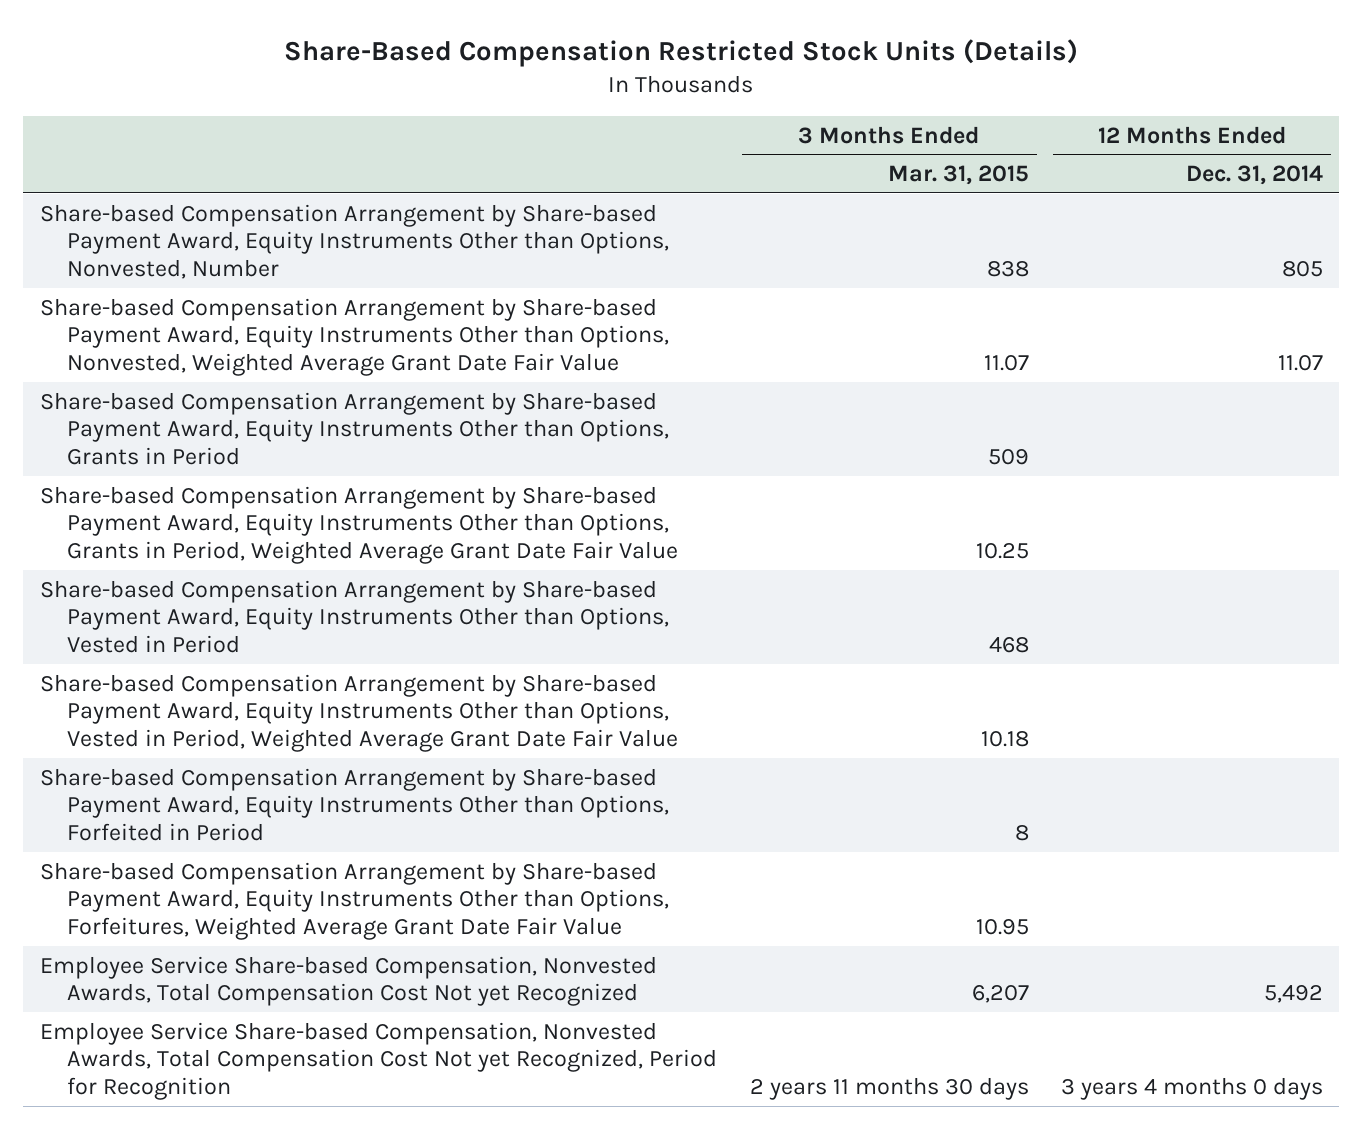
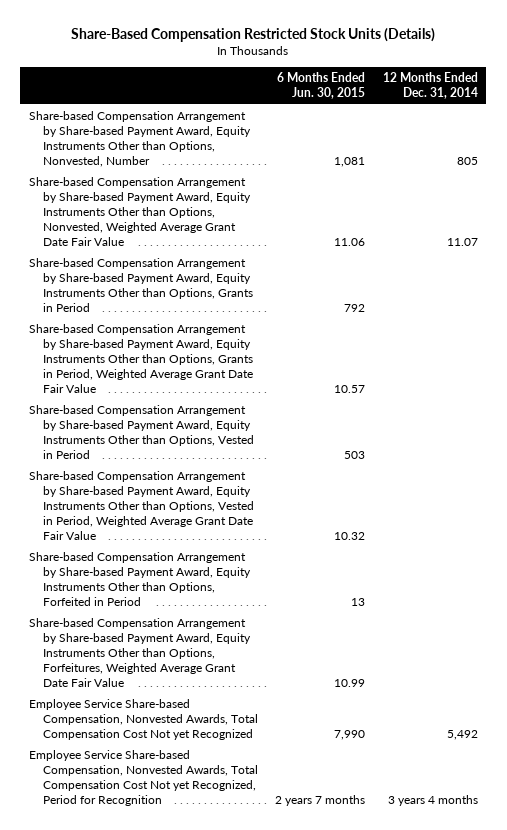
- | 3 Months Ended Mar. 31, 2015 | 12 Months Ended Dec. 31, 2014
+ | 6 Months Ended Jun. 30, 2015 | 12 Months Ended Dec. 31, 2014
- Employee Service Share-based Compensation, Nonvested Awards, Total Compensation Cost Not yet Recognized, Period for Recognition | 2 years 11 months 30 days | 3 years 4 months 0 days
+ Employee Service Share-based Compensation, Nonvested Awards, Total Compensation Cost Not yet Recognized, Period for Recognition | 2 years 7 months | 3 years 4 months

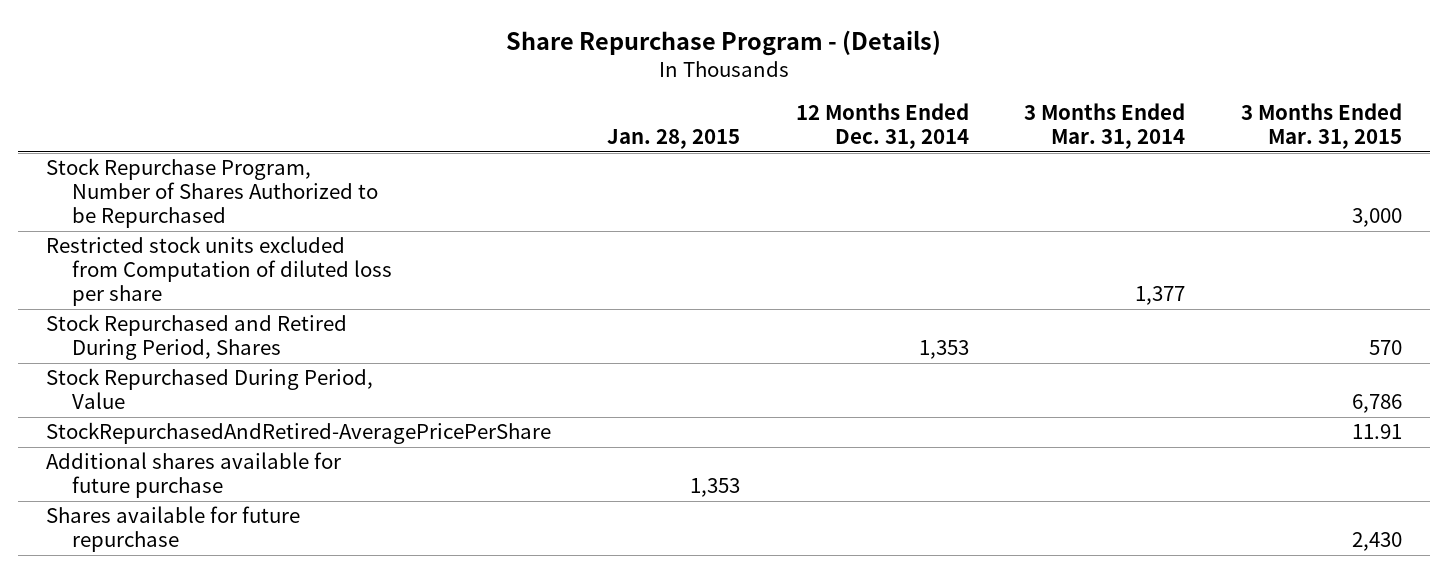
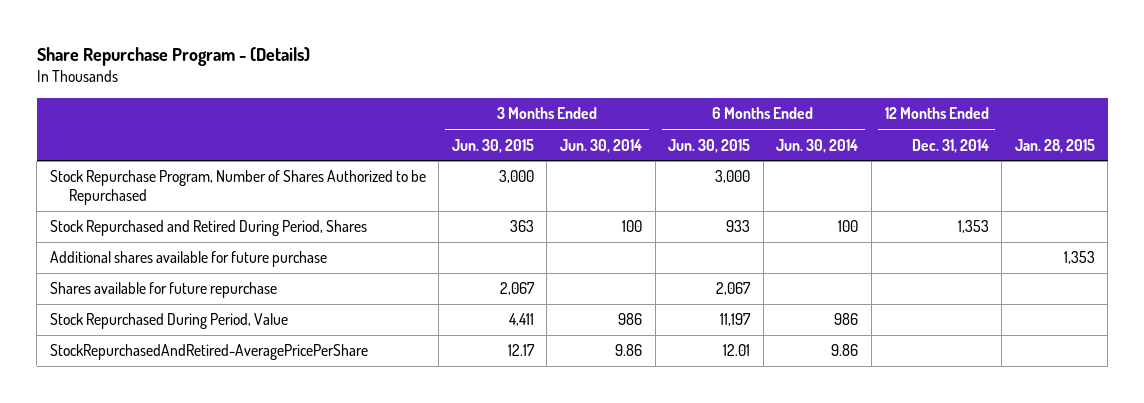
- | Jan. 28, 2015 | 12 Months Ended Dec. 31, 2014 | 3 Months Ended Mar. 31, 2014 | 3 Months Ended Mar. 31, 2015
+ | 3 Months Ended Jun. 30, 2015 | 3 Months Ended Jun. 30, 2014 | 6 Months Ended Jun. 30, 2015 | 6 Months Ended Jun. 30, 2014 | 12 Months Ended Dec. 31, 2014 | Jan. 28, 2015
- Restricted stock units excluded from Computation of diluted loss per share | | | 1,377 |
moved down: Stock Repurchased During Period, Value | 4,411 | 986 | 11,197 | 986 | |
moved down: StockRepurchasedAndRetired-AveragePricePerShare | 12.17 | 9.86 | 12.01 | 9.86 | |

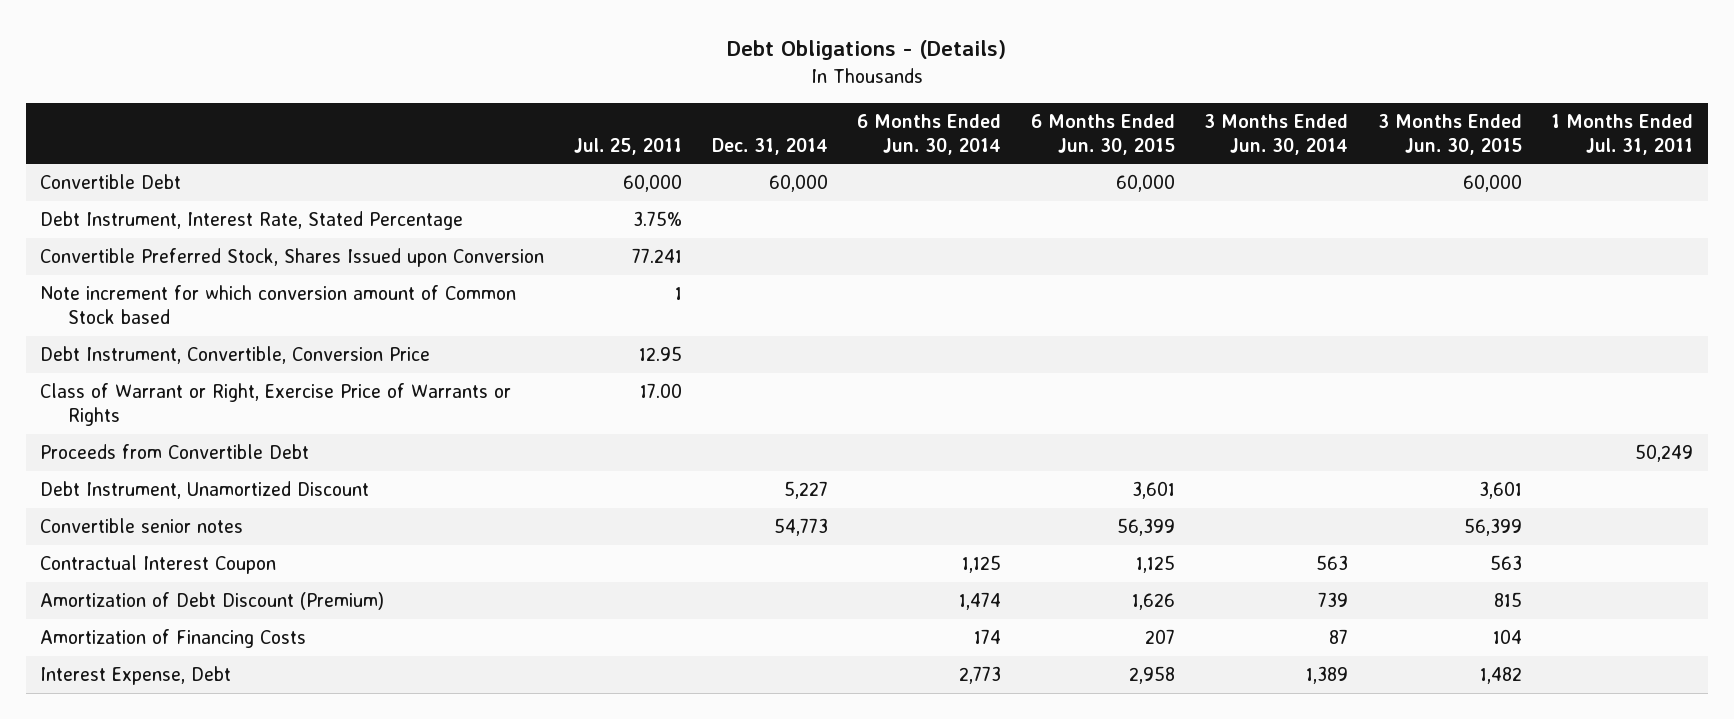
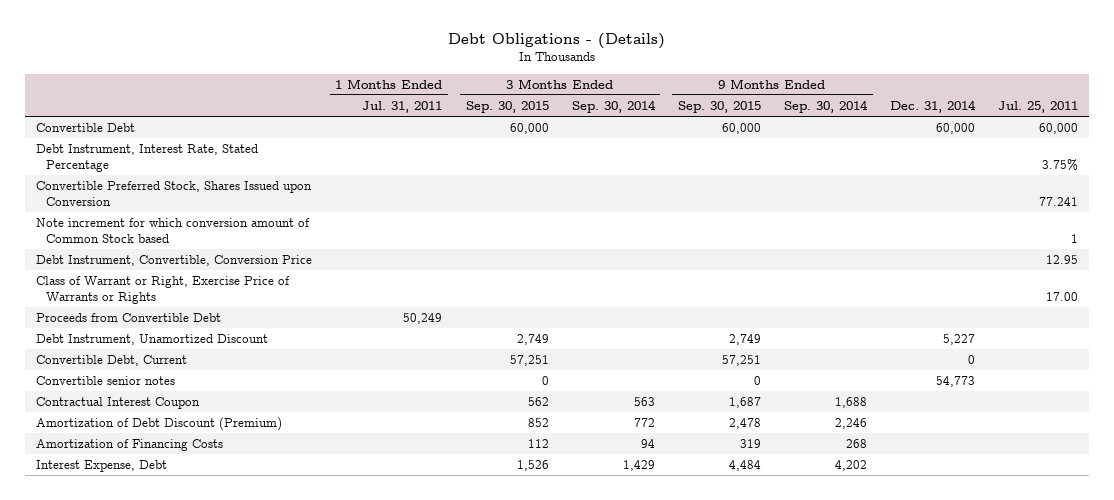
- | Jul. 25, 2011 | Dec. 31, 2014 | 6 Months Ended Jun. 30, 2014 | 6 Months Ended Jun. 30, 2015 | 3 Months Ended Jun. 30, 2014 | 3 Months Ended Jun. 30, 2015 | 1 Months Ended Jul. 31, 2011
+ | 1 Months Ended Jul. 31, 2011 | 3 Months Ended Sep. 30, 2015 | 3 Months Ended Sep. 30, 2014 | 9 Months Ended Sep. 30, 2015 | 9 Months Ended Sep. 30, 2014 | Dec. 31, 2014 | Jul. 25, 2011
+ Convertible Debt, Current | | 57,251 | | 57,251 | | 0 |

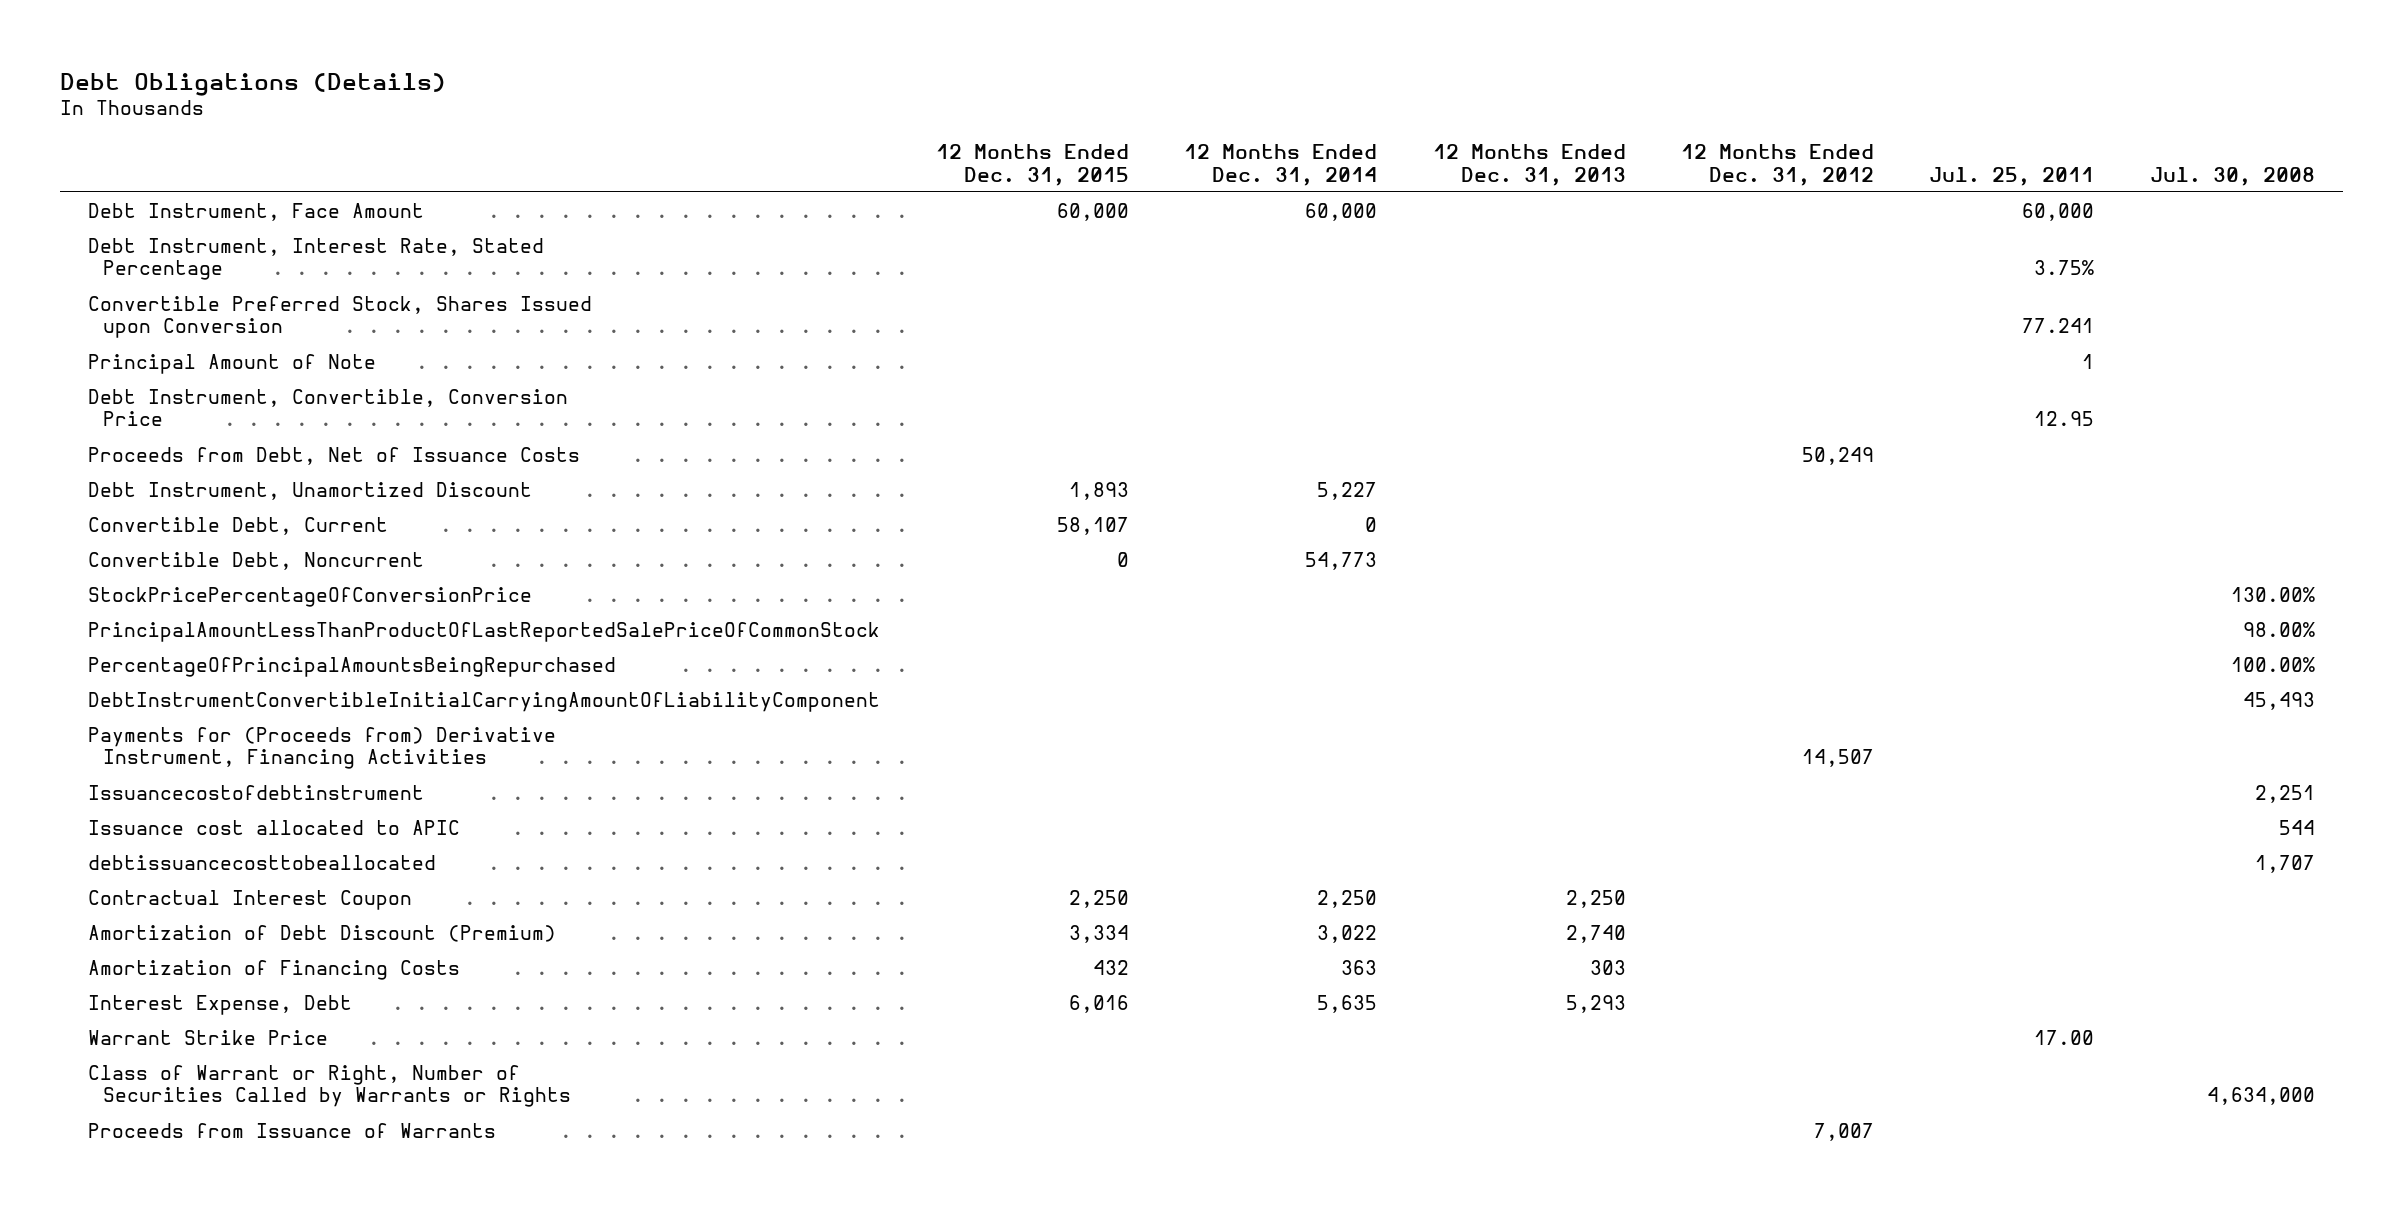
- Debt Obligations - (Details)
+ Debt Obligations (Details)
- | 1 Months Ended Jul. 31, 2011 | 3 Months Ended Sep. 30, 2015 | 3 Months Ended Sep. 30, 2014 | 9 Months Ended Sep. 30, 2015 | 9 Months Ended Sep. 30, 2014 | Dec. 31, 2014 | Jul. 25, 2011
+ | 12 Months Ended Dec. 31, 2015 | 12 Months Ended Dec. 31, 2014 | 12 Months Ended Dec. 31, 2013 | 12 Months Ended Dec. 31, 2012 | Jul. 25, 2011 | Jul. 30, 2008
- Convertible Debt | | 60,000 | | 60,000 | | 60,000 | 60,000
+ Debt Instrument, Face Amount | 60,000 | 60,000 | | | 60,000 |
- Note increment for which conversion amount of Common Stock based | | | | | | | 1
+ Principal Amount of Note | | | | | 1 |
- Class of Warrant or Right, Exercise Price of Warrants or Rights | | | | | | | 17.00
- Proceeds from Convertible Debt | 50,249 | | | | | |
+ Proceeds from Debt, Net of Issuance Costs | | | | 50,249 | |
- Convertible senior notes | | 0 | | 0 | | 54,773 |
+ Convertible Debt, Noncurrent | 0 | 54,773 | | | |
+ StockPricePercentageOfConversionPrice | | | | | | 130.00%
+ PrincipalAmountLessThanProductOfLastReportedSalePriceOfCommonStock | | | | | | 98.00%
+ PercentageOfPrincipalAmountsBeingRepurchased | | | | | | 100.00%
+ DebtInstrumentConvertibleInitialCarryingAmountOfLiabilityComponent | | | | | | 45,493
+ Payments for (Proceeds from) Derivative Instrument, Financing Activities | | | | 14,507 | |
+ Issuancecostofdebtinstrument | | | | | | 2,251
+ Issuance cost allocated to APIC | | | | | | 544
+ debtissuancecosttobeallocated | | | | | | 1,707
+ Warrant Strike Price | | | | | 17.00 |
+ Class of Warrant or Right, Number of Securities Called by Warrants or Rights | | | | | | 4,634,000
+ Proceeds from Issuance of Warrants | | | | 7,007 | |

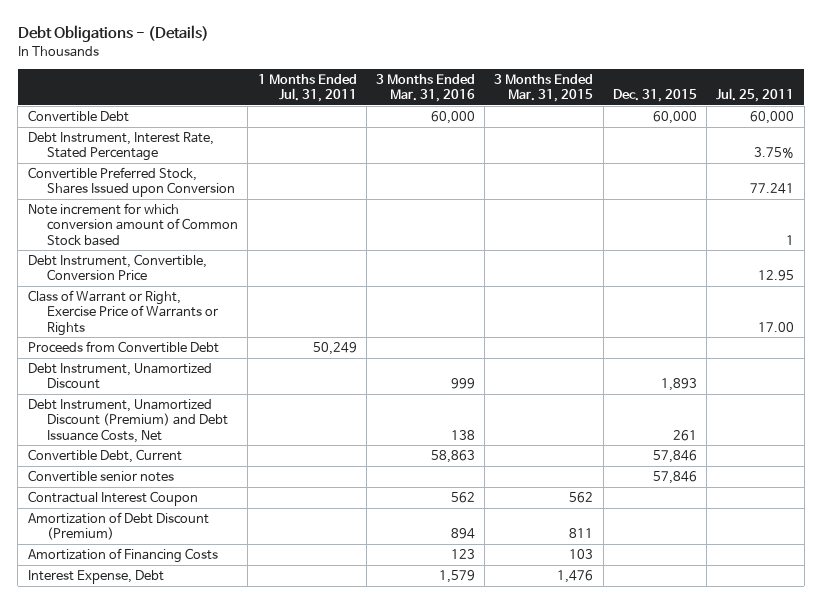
- Debt Obligations (Details)
+ Debt Obligations - (Details)
- | 12 Months Ended Dec. 31, 2015 | 12 Months Ended Dec. 31, 2014 | 12 Months Ended Dec. 31, 2013 | 12 Months Ended Dec. 31, 2012 | Jul. 25, 2011 | Jul. 30, 2008
+ | 1 Months Ended Jul. 31, 2011 | 3 Months Ended Mar. 31, 2016 | 3 Months Ended Mar. 31, 2015 | Dec. 31, 2015 | Jul. 25, 2011
- Debt Instrument, Face Amount | 60,000 | 60,000 | | | 60,000 |
+ Convertible Debt | | 60,000 | | 60,000 | 60,000
- Principal Amount of Note | | | | | 1 |
+ Note increment for which conversion amount of Common Stock based | | | | | 1
- Proceeds from Debt, Net of Issuance Costs | | | | 50,249 | |
+ Class of Warrant or Right, Exercise Price of Warrants or Rights | | | | | 17.00
+ Proceeds from Convertible Debt | 50,249 | | | |
+ Debt Instrument, Unamortized Discount (Premium) and Debt Issuance Costs, Net | | 138 | | 261 |
- Convertible Debt, Noncurrent | 0 | 54,773 | | | |
- StockPricePercentageOfConversionPrice | | | | | | 130.00%
- PrincipalAmountLessThanProductOfLastReportedSalePriceOfCommonStock | | | | | | 98.00%
- PercentageOfPrincipalAmountsBeingRepurchased | | | | | | 100.00%
- DebtInstrumentConvertibleInitialCarryingAmountOfLiabilityComponent | | | | | | 45,493
- Payments for (Proceeds from) Derivative Instrument, Financing Activities | | | | 14,507 | |
- Issuancecostofdebtinstrument | | | | | | 2,251
- Issuance cost allocated to APIC | | | | | | 544
- debtissuancecosttobeallocated | | | | | | 1,707
+ Convertible senior notes | | | | 57,846 |
- Warrant Strike Price | | | | | 17.00 |
- Class of Warrant or Right, Number of Securities Called by Warrants or Rights | | | | | | 4,634,000
- Proceeds from Issuance of Warrants | | | | 7,007 | |

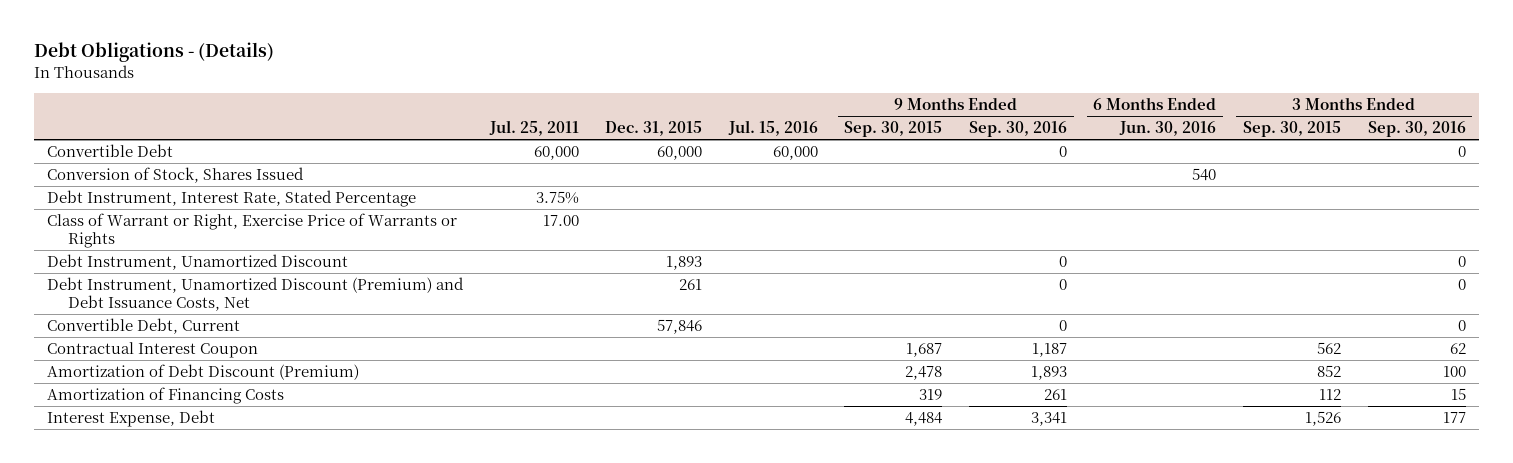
- | 1 Months Ended Jul. 31, 2011 | 3 Months Ended Mar. 31, 2016 | 3 Months Ended Mar. 31, 2015 | Dec. 31, 2015 | Jul. 25, 2011
+ | Jul. 25, 2011 | Dec. 31, 2015 | Jul. 15, 2016 | 9 Months Ended Sep. 30, 2015 | 9 Months Ended Sep. 30, 2016 | 6 Months Ended Jun. 30, 2016 | 3 Months Ended Sep. 30, 2015 | 3 Months Ended Sep. 30, 2016
+ Conversion of Stock, Shares Issued | | | | | | 540 | |
- Convertible Preferred Stock, Shares Issued upon Conversion | | | | | 77.241
- Note increment for which conversion amount of Common Stock based | | | | | 1
- Debt Instrument, Convertible, Conversion Price | | | | | 12.95
- Proceeds from Convertible Debt | 50,249 | | | |
- Convertible senior notes | | | | 57,846 |

